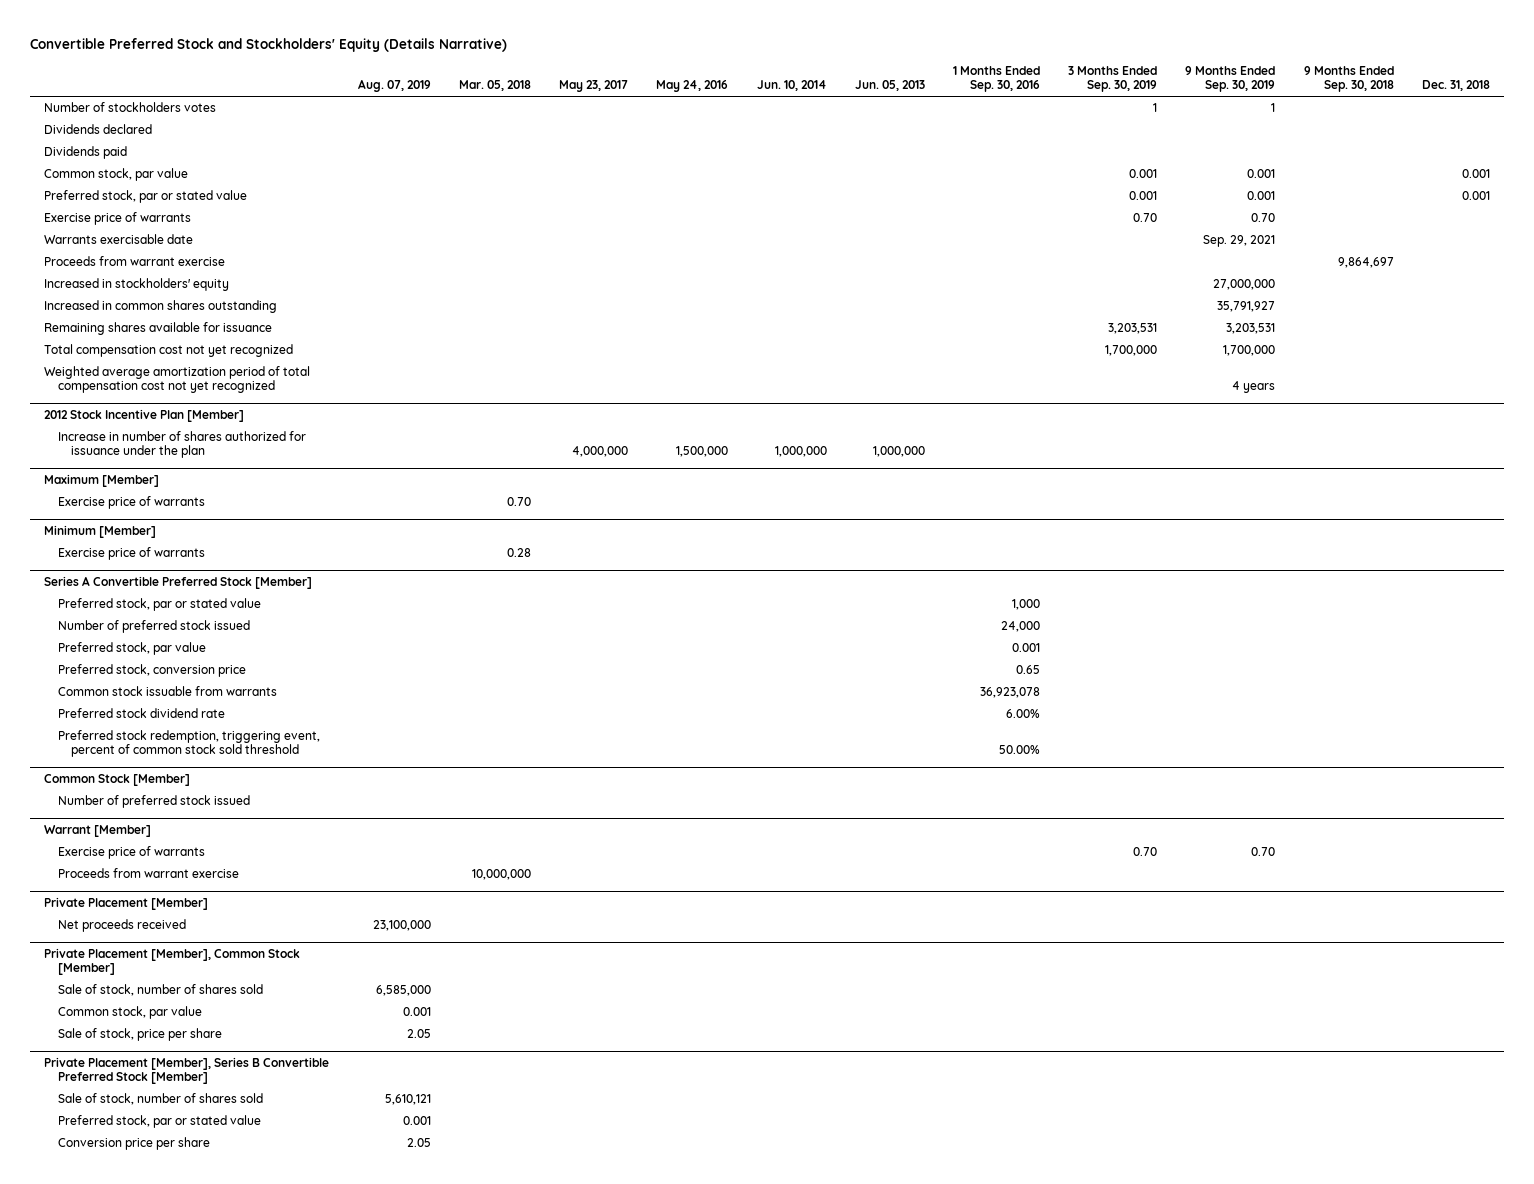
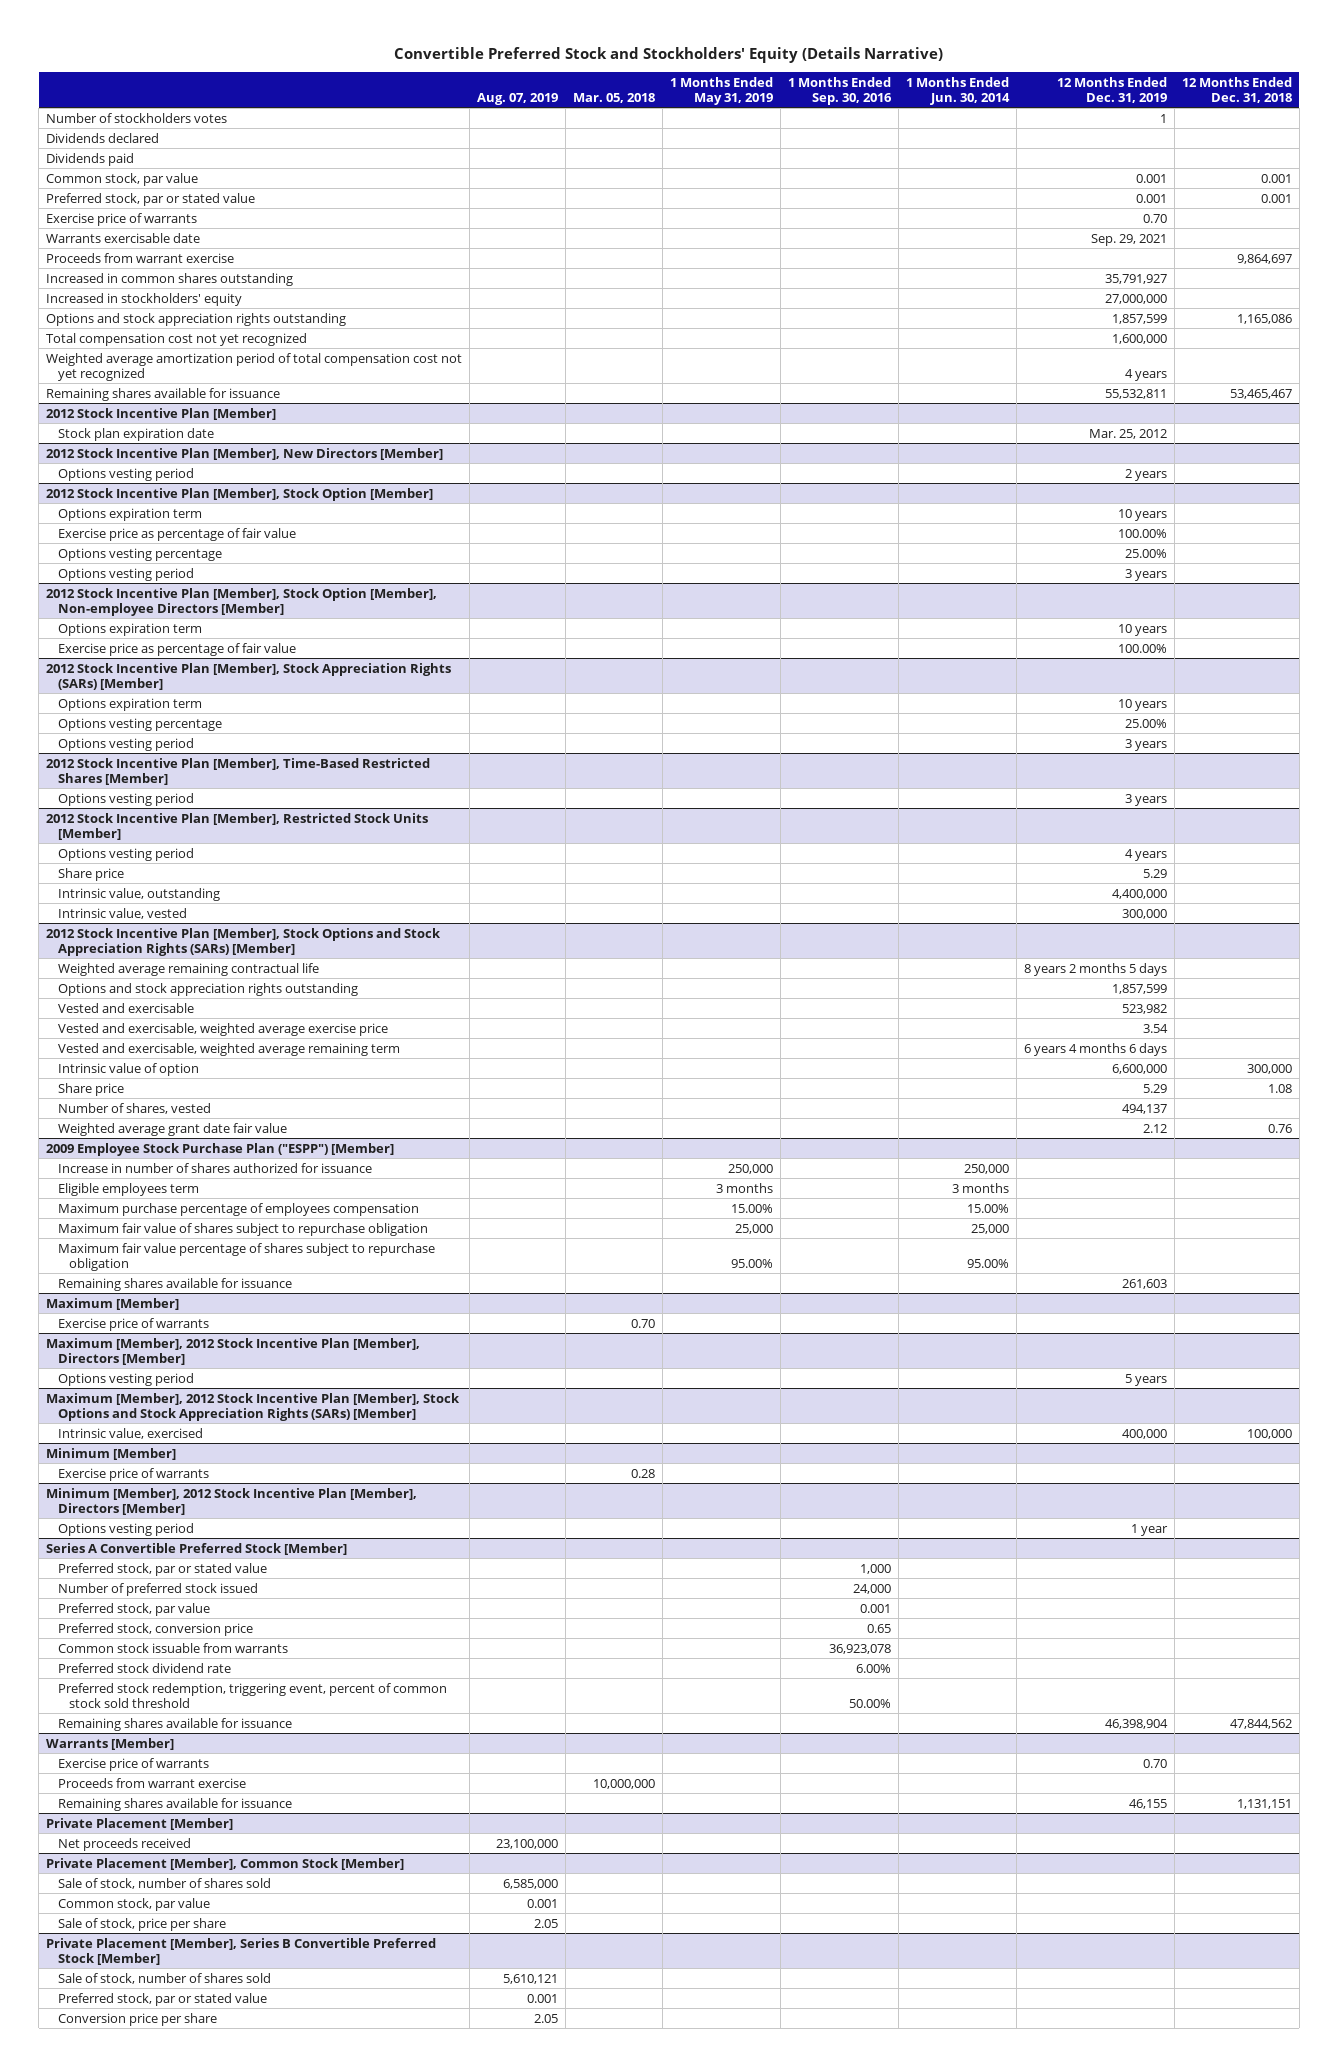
- | Aug. 07, 2019 | Mar. 05, 2018 | May 23, 2017 | May 24, 2016 | Jun. 10, 2014 | Jun. 05, 2013 | 1 Months Ended Sep. 30, 2016 | 3 Months Ended Sep. 30, 2019 | 9 Months Ended Sep. 30, 2019 | 9 Months Ended Sep. 30, 2018 | Dec. 31, 2018
+ | Aug. 07, 2019 | Mar. 05, 2018 | 1 Months Ended May 31, 2019 | 1 Months Ended Sep. 30, 2016 | 1 Months Ended Jun. 30, 2014 | 12 Months Ended Dec. 31, 2019 | 12 Months Ended Dec. 31, 2018
moved down: Increased in stockholders' equity | | | | | | 27,000,000 |
+ Options and stock appreciation rights outstanding | | | | | | 1,857,599 | 1,165,086
moved down: Remaining shares available for issuance | | | | | | 55,532,811 | 53,465,467
@ 2012 Stock Incentive Plan [Member]
- Increase in number of shares authorized for issuance under the plan | | | 4,000,000 | 1,500,000 | 1,000,000 | 1,000,000 | | | | |
+ Stock plan expiration date | | | | | | Mar. 25, 2012 |
+ 2012 Stock Incentive Plan [Member], New Directors [Member]
+ Options vesting period | | | | | | 2 years |
+ 2012 Stock Incentive Plan [Member], Stock Option [Member]
+ Options expiration term | | | | | | 10 years |
+ Exercise price as percentage of fair value | | | | | | 100.00% |
+ Options vesting percentage | | | | | | 25.00% |
+ Options vesting period | | | | | | 3 years |
+ 2012 Stock Incentive Plan [Member], Stock Option [Member], Non-employee Directors [Member]
+ Options expiration term | | | | | | 10 years |
+ Exercise price as percentage of fair value | | | | | | 100.00% |
+ 2012 Stock Incentive Plan [Member], Stock Appreciation Rights (SARs) [Member]
+ Options expiration term | | | | | | 10 years |
+ Options vesting percentage | | | | | | 25.00% |
+ Options vesting period | | | | | | 3 years |
+ 2012 Stock Incentive Plan [Member], Time-Based Restricted Shares [Member]
+ Options vesting period | | | | | | 3 years |
+ 2012 Stock Incentive Plan [Member], Restricted Stock Units [Member]
+ Options vesting period | | | | | | 4 years |
+ Share price | | | | | | 5.29 |
+ Intrinsic value, outstanding | | | | | | 4,400,000 |
+ Intrinsic value, vested | | | | | | 300,000 |
+ 2012 Stock Incentive Plan [Member], Stock Options and Stock Appreciation Rights (SARs) [Member]
+ Weighted average remaining contractual life | | | | | | 8 years 2 months 5 days |
+ Options and stock appreciation rights outstanding | | | | | | 1,857,599 |
+ Vested and exercisable | | | | | | 523,982 |
+ Vested and exercisable, weighted average exercise price | | | | | | 3.54 |
+ Vested and exercisable, weighted average remaining term | | | | | | 6 years 4 months 6 days |
+ Intrinsic value of option | | | | | | 6,600,000 | 300,000
+ Share price | | | | | | 5.29 | 1.08
+ Number of shares, vested | | | | | | 494,137 |
+ Weighted average grant date fair value | | | | | | 2.12 | 0.76
+ 2009 Employee Stock Purchase Plan ("ESPP") [Member]
+ Increase in number of shares authorized for issuance | | | 250,000 | | 250,000 | |
+ Eligible employees term | | | 3 months | | 3 months | |
+ Maximum purchase percentage of employees compensation | | | 15.00% | | 15.00% | |
+ Maximum fair value of shares subject to repurchase obligation | | | 25,000 | | 25,000 | |
+ Maximum fair value percentage of shares subject to repurchase obligation | | | 95.00% | | 95.00% | |
+ Remaining shares available for issuance | | | | | | 261,603 |
+ Maximum [Member], 2012 Stock Incentive Plan [Member], Directors [Member]
+ Options vesting period | | | | | | 5 years |
+ Maximum [Member], 2012 Stock Incentive Plan [Member], Stock Options and Stock Appreciation Rights (SARs) [Member]
+ Intrinsic value, exercised | | | | | | 400,000 | 100,000
+ Minimum [Member], 2012 Stock Incentive Plan [Member], Directors [Member]
+ Options vesting period | | | | | | 1 year |
- Common Stock [Member]
- Number of preferred stock issued
- Warrant [Member]
@ Series A Convertible Preferred Stock [Member]
+ Remaining shares available for issuance | | | | | | 46,398,904 | 47,844,562
+ Warrants [Member]
+ Remaining shares available for issuance | | | | | | 46,155 | 1,131,151

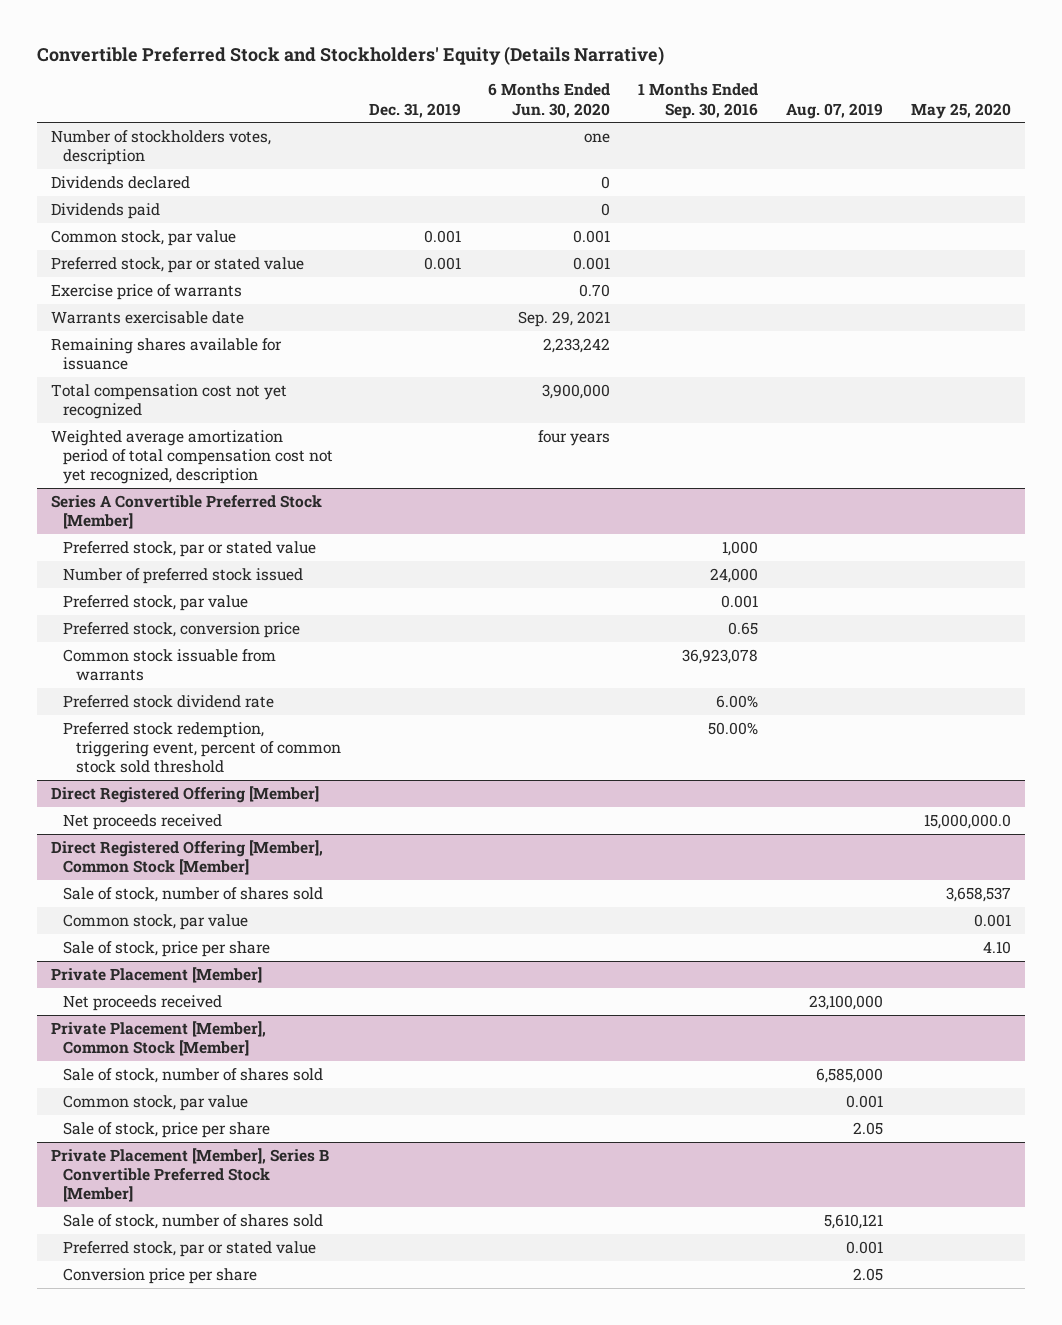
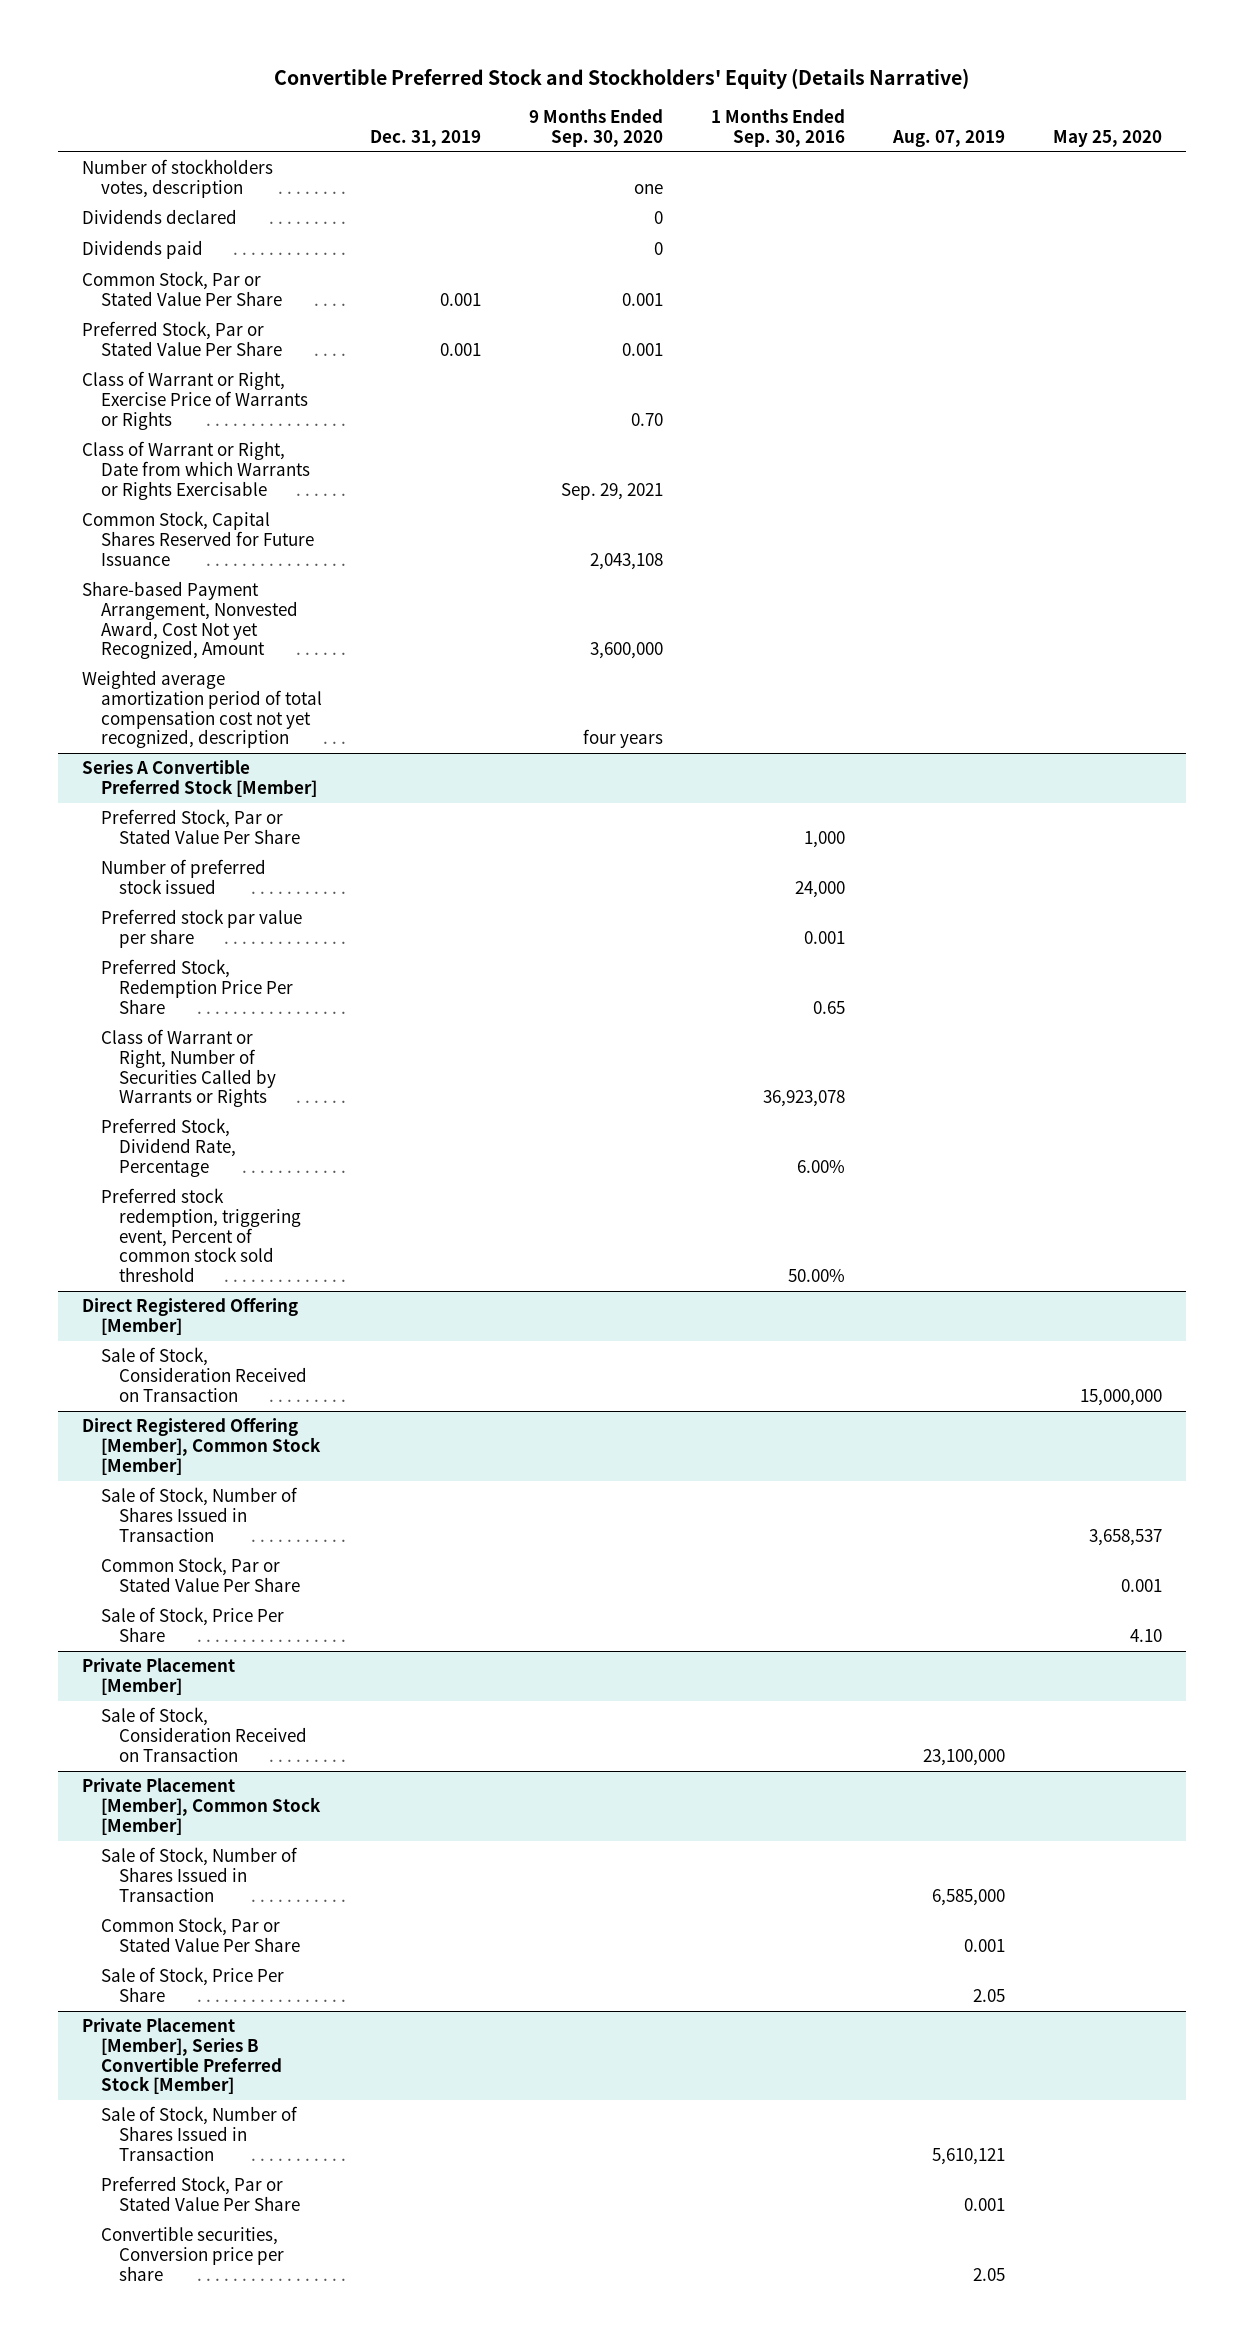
- | Dec. 31, 2019 | 6 Months Ended Jun. 30, 2020 | 1 Months Ended Sep. 30, 2016 | Aug. 07, 2019 | May 25, 2020
+ | Dec. 31, 2019 | 9 Months Ended Sep. 30, 2020 | 1 Months Ended Sep. 30, 2016 | Aug. 07, 2019 | May 25, 2020
- Common stock, par value | 0.001 | 0.001 | | |
- Preferred stock, par or stated value | 0.001 | 0.001 | | |
- Exercise price of warrants | | 0.70 | | |
- Warrants exercisable date | | Sep. 29, 2021 | | |
- Remaining shares available for issuance | | 2,233,242 | | |
- Total compensation cost not yet recognized | | 3,900,000 | | |
+ Common Stock, Par or Stated Value Per Share | 0.001 | 0.001 | | |
+ Preferred Stock, Par or Stated Value Per Share | 0.001 | 0.001 | | |
+ Class of Warrant or Right, Exercise Price of Warrants or Rights | | 0.70 | | |
+ Class of Warrant or Right, Date from which Warrants or Rights Exercisable | | Sep. 29, 2021 | | |
+ Common Stock, Capital Shares Reserved for Future Issuance | | 2,043,108 | | |
+ Share-based Payment Arrangement, Nonvested Award, Cost Not yet Recognized, Amount | | 3,600,000 | | |
@ Series A Convertible Preferred Stock [Member]
- Preferred stock, par or stated value | | | 1,000 | |
+ Preferred Stock, Par or Stated Value Per Share | | | 1,000 | |
- Preferred stock, par value | | | 0.001 | |
- Preferred stock, conversion price | | | 0.65 | |
- Common stock issuable from warrants | | | 36,923,078 | |
- Preferred stock dividend rate | | | 6.00% | |
- Preferred stock redemption, triggering event, percent of common stock sold threshold | | | 50.00% | |
+ Preferred stock par value per share | | | 0.001 | |
+ Preferred Stock, Redemption Price Per Share | | | 0.65 | |
+ Class of Warrant or Right, Number of Securities Called by Warrants or Rights | | | 36,923,078 | |
+ Preferred Stock, Dividend Rate, Percentage | | | 6.00% | |
+ Preferred stock redemption, triggering event, Percent of common stock sold threshold | | | 50.00% | |
@ Direct Registered Offering [Member]
- Net proceeds received | | | | | 15,000,000.0
+ Sale of Stock, Consideration Received on Transaction | | | | | 15,000,000
@ Direct Registered Offering [Member], Common Stock [Member]
- Sale of stock, number of shares sold | | | | | 3,658,537
- Common stock, par value | | | | | 0.001
- Sale of stock, price per share | | | | | 4.10
+ Sale of Stock, Number of Shares Issued in Transaction | | | | | 3,658,537
+ Common Stock, Par or Stated Value Per Share | | | | | 0.001
+ Sale of Stock, Price Per Share | | | | | 4.10
@ Private Placement [Member]
- Net proceeds received | | | | 23,100,000 |
+ Sale of Stock, Consideration Received on Transaction | | | | 23,100,000 |
@ Private Placement [Member], Common Stock [Member]
- Sale of stock, number of shares sold | | | | 6,585,000 |
- Common stock, par value | | | | 0.001 |
- Sale of stock, price per share | | | | 2.05 |
+ Sale of Stock, Number of Shares Issued in Transaction | | | | 6,585,000 |
+ Common Stock, Par or Stated Value Per Share | | | | 0.001 |
+ Sale of Stock, Price Per Share | | | | 2.05 |
@ Private Placement [Member], Series B Convertible Preferred Stock [Member]
- Sale of stock, number of shares sold | | | | 5,610,121 |
- Preferred stock, par or stated value | | | | 0.001 |
- Conversion price per share | | | | 2.05 |
+ Sale of Stock, Number of Shares Issued in Transaction | | | | 5,610,121 |
+ Preferred Stock, Par or Stated Value Per Share | | | | 0.001 |
+ Convertible securities, Conversion price per share | | | | 2.05 |

